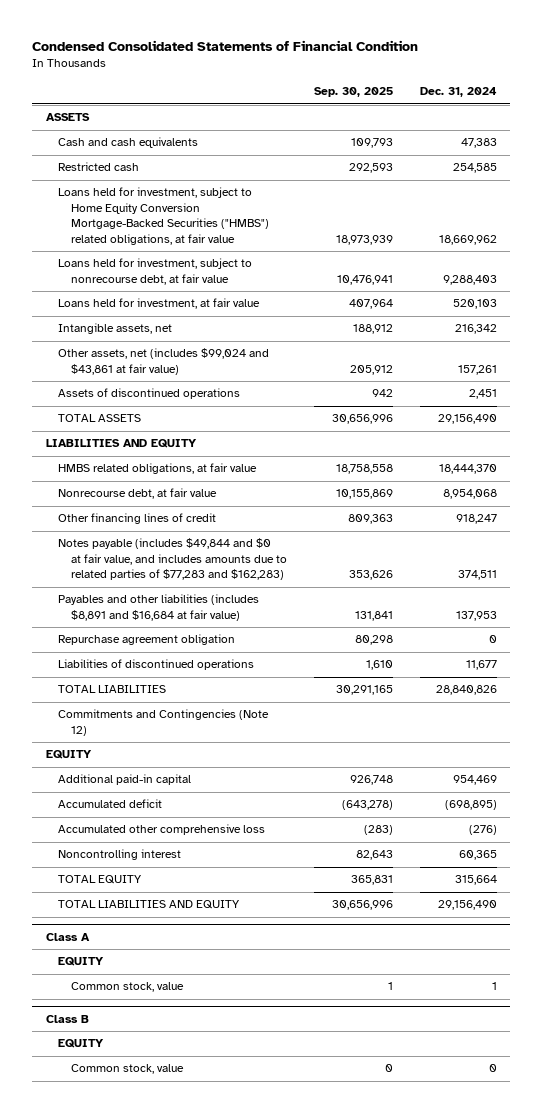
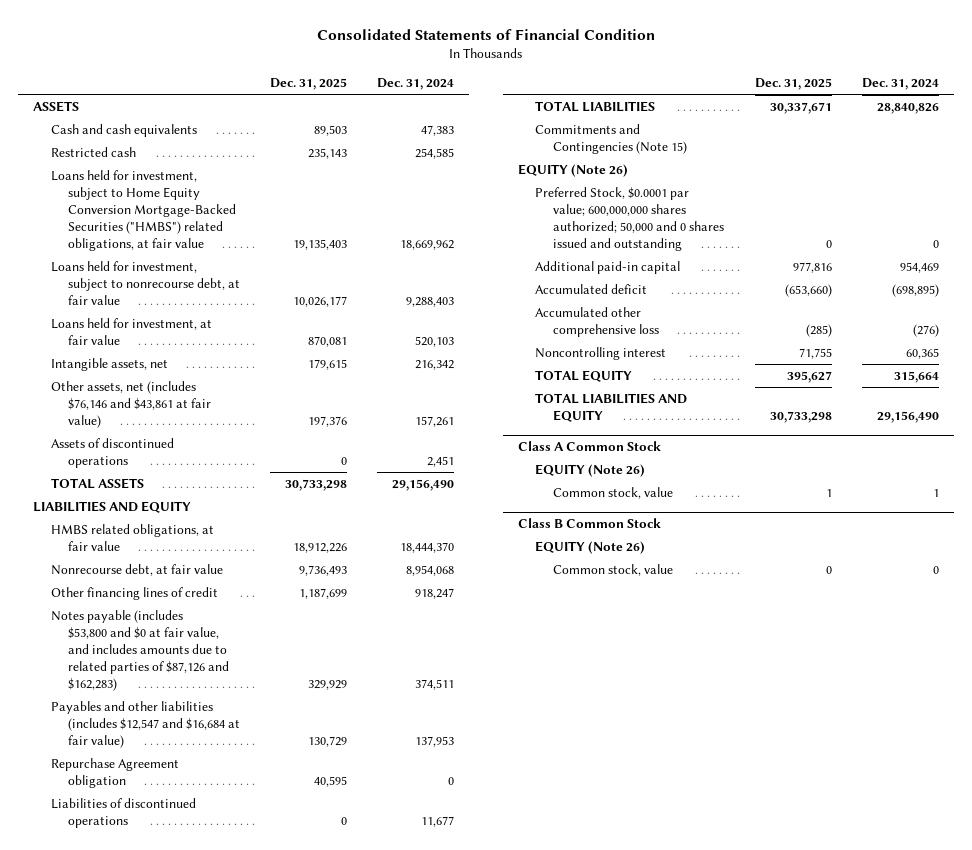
- Condensed Consolidated Statements of Financial Condition
+ Consolidated Statements of Financial Condition
- | Sep. 30, 2025 | Dec. 31, 2024
+ | Dec. 31, 2025 | Dec. 31, 2024
- Other assets, net (includes $99,024 and $43,861 at fair value) | 205,912 | 157,261
+ Other assets, net (includes $76,146 and $43,861 at fair value) | 197,376 | 157,261
- Notes payable (includes $49,844 and $0 at fair value, and includes amounts due to related parties of $77,283 and $162,283) | 353,626 | 374,511
- Payables and other liabilities (includes $8,891 and $16,684 at fair value) | 131,841 | 137,953
- Repurchase agreement obligation | 80,298 | 0
+ Notes payable (includes $53,800 and $0 at fair value, and includes amounts due to related parties of $87,126 and $162,283) | 329,929 | 374,511
+ Payables and other liabilities (includes $12,547 and $16,684 at fair value) | 130,729 | 137,953
+ Repurchase Agreement obligation | 40,595 | 0
- Commitments and Contingencies (Note 12)
- EQUITY
+ Commitments and Contingencies (Note 15)
+ EQUITY (Note 26)
+ Preferred Stock, $0.0001 par value; 600,000,000 shares authorized; 50,000 and 0 shares issued and outstanding | 0 | 0
- Class A
- EQUITY
+ Class A Common Stock
+ EQUITY (Note 26)
- Class B
- EQUITY
+ Class B Common Stock
+ EQUITY (Note 26)

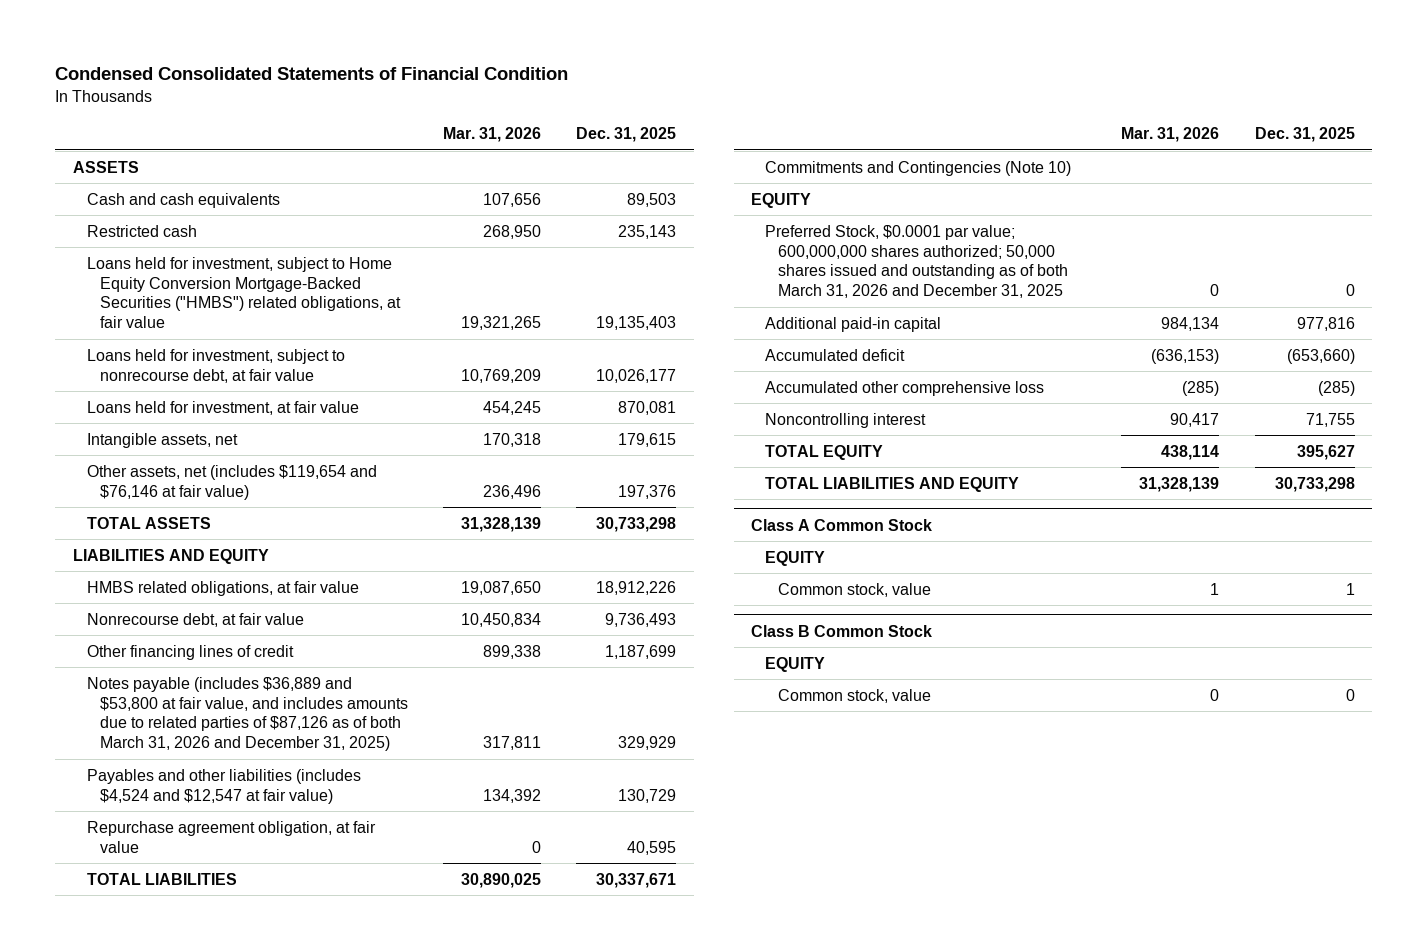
- Consolidated Statements of Financial Condition
+ Condensed Consolidated Statements of Financial Condition
- | Dec. 31, 2025 | Dec. 31, 2024
+ | Mar. 31, 2026 | Dec. 31, 2025
- Other assets, net (includes $76,146 and $43,861 at fair value) | 197,376 | 157,261
- Assets of discontinued operations | 0 | 2,451
+ Other assets, net (includes $119,654 and $76,146 at fair value) | 236,496 | 197,376
- Notes payable (includes $53,800 and $0 at fair value, and includes amounts due to related parties of $87,126 and $162,283) | 329,929 | 374,511
- Payables and other liabilities (includes $12,547 and $16,684 at fair value) | 130,729 | 137,953
- Repurchase Agreement obligation | 40,595 | 0
- Liabilities of discontinued operations | 0 | 11,677
+ Notes payable (includes $36,889 and $53,800 at fair value, and includes amounts due to related parties of $87,126 as of both March 31, 2026 and December 31, 2025) | 317,811 | 329,929
+ Payables and other liabilities (includes $4,524 and $12,547 at fair value) | 134,392 | 130,729
+ Repurchase agreement obligation, at fair value | 0 | 40,595
- Commitments and Contingencies (Note 15)
- EQUITY (Note 26)
- Preferred Stock, $0.0001 par value; 600,000,000 shares authorized; 50,000 and 0 shares issued and outstanding | 0 | 0
+ Commitments and Contingencies (Note 10)
+ EQUITY
+ Preferred Stock, $0.0001 par value; 600,000,000 shares authorized; 50,000 shares issued and outstanding as of both March 31, 2026 and December 31, 2025 | 0 | 0
@ Class A Common Stock
- EQUITY (Note 26)
+ EQUITY
@ Class B Common Stock
- EQUITY (Note 26)
+ EQUITY

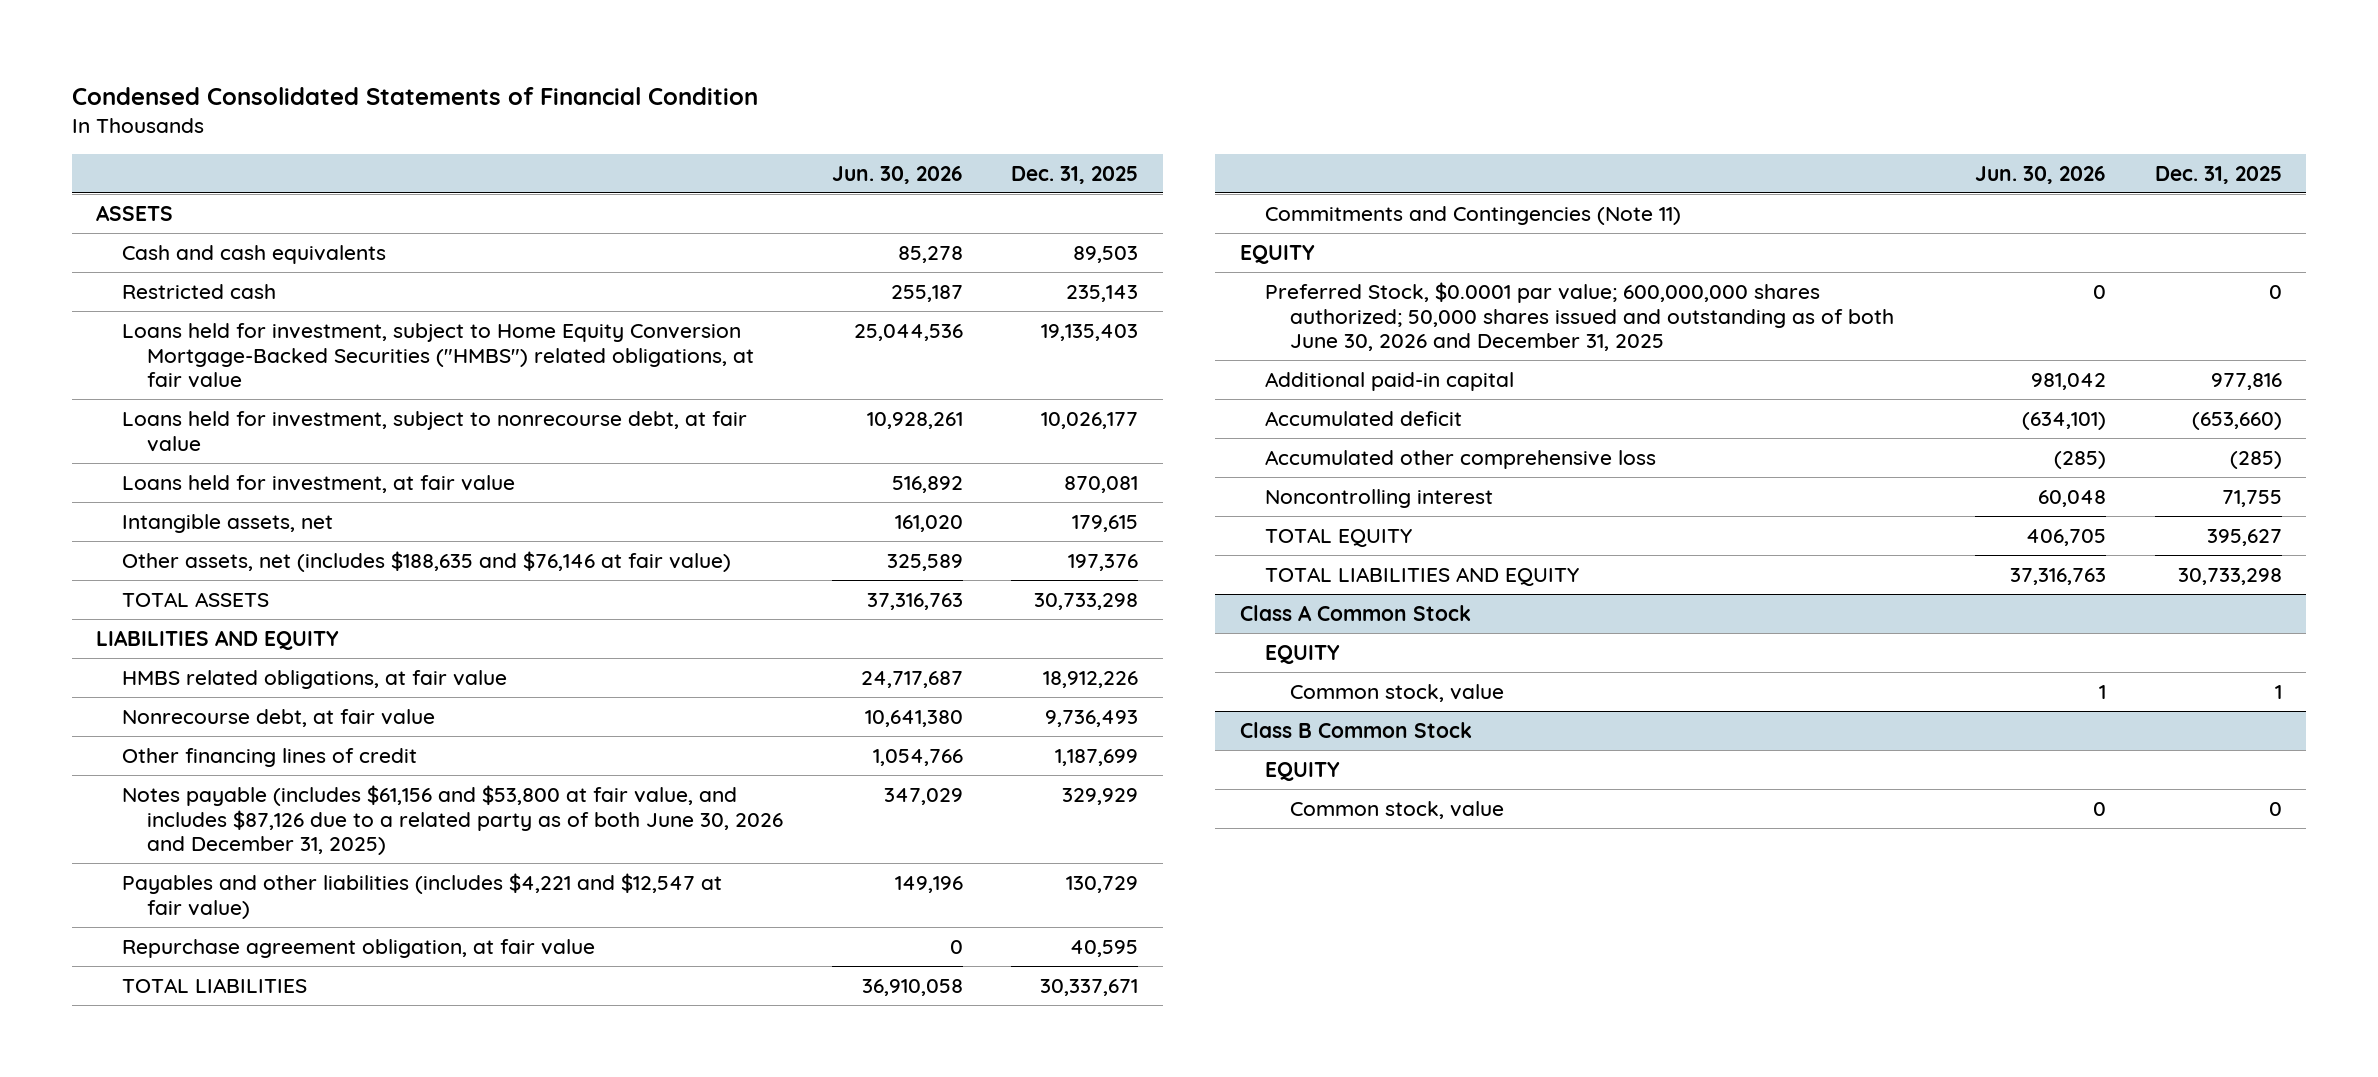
- | Mar. 31, 2026 | Dec. 31, 2025
+ | Jun. 30, 2026 | Dec. 31, 2025
- Other assets, net (includes $119,654 and $76,146 at fair value) | 236,496 | 197,376
+ Other assets, net (includes $188,635 and $76,146 at fair value) | 325,589 | 197,376
- Notes payable (includes $36,889 and $53,800 at fair value, and includes amounts due to related parties of $87,126 as of both March 31, 2026 and December 31, 2025) | 317,811 | 329,929
- Payables and other liabilities (includes $4,524 and $12,547 at fair value) | 134,392 | 130,729
+ Notes payable (includes $61,156 and $53,800 at fair value, and includes $87,126 due to a related party as of both June 30, 2026 and December 31, 2025) | 347,029 | 329,929
+ Payables and other liabilities (includes $4,221 and $12,547 at fair value) | 149,196 | 130,729
- Commitments and Contingencies (Note 10)
+ Commitments and Contingencies (Note 11)
- Preferred Stock, $0.0001 par value; 600,000,000 shares authorized; 50,000 shares issued and outstanding as of both March 31, 2026 and December 31, 2025 | 0 | 0
+ Preferred Stock, $0.0001 par value; 600,000,000 shares authorized; 50,000 shares issued and outstanding as of both June 30, 2026 and December 31, 2025 | 0 | 0

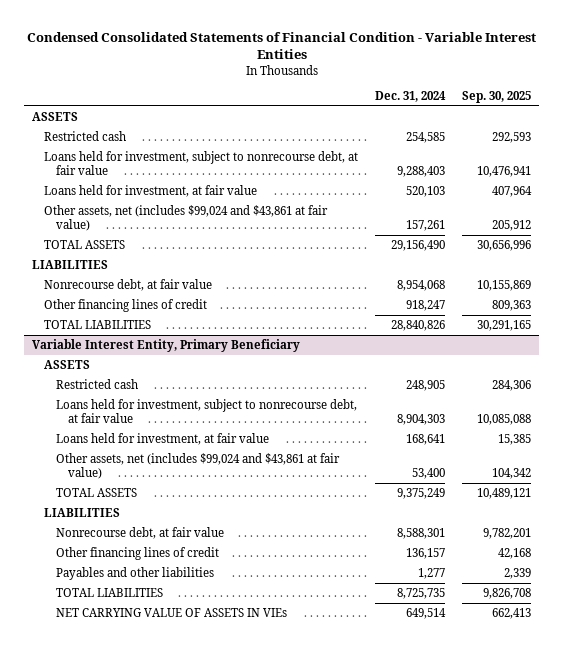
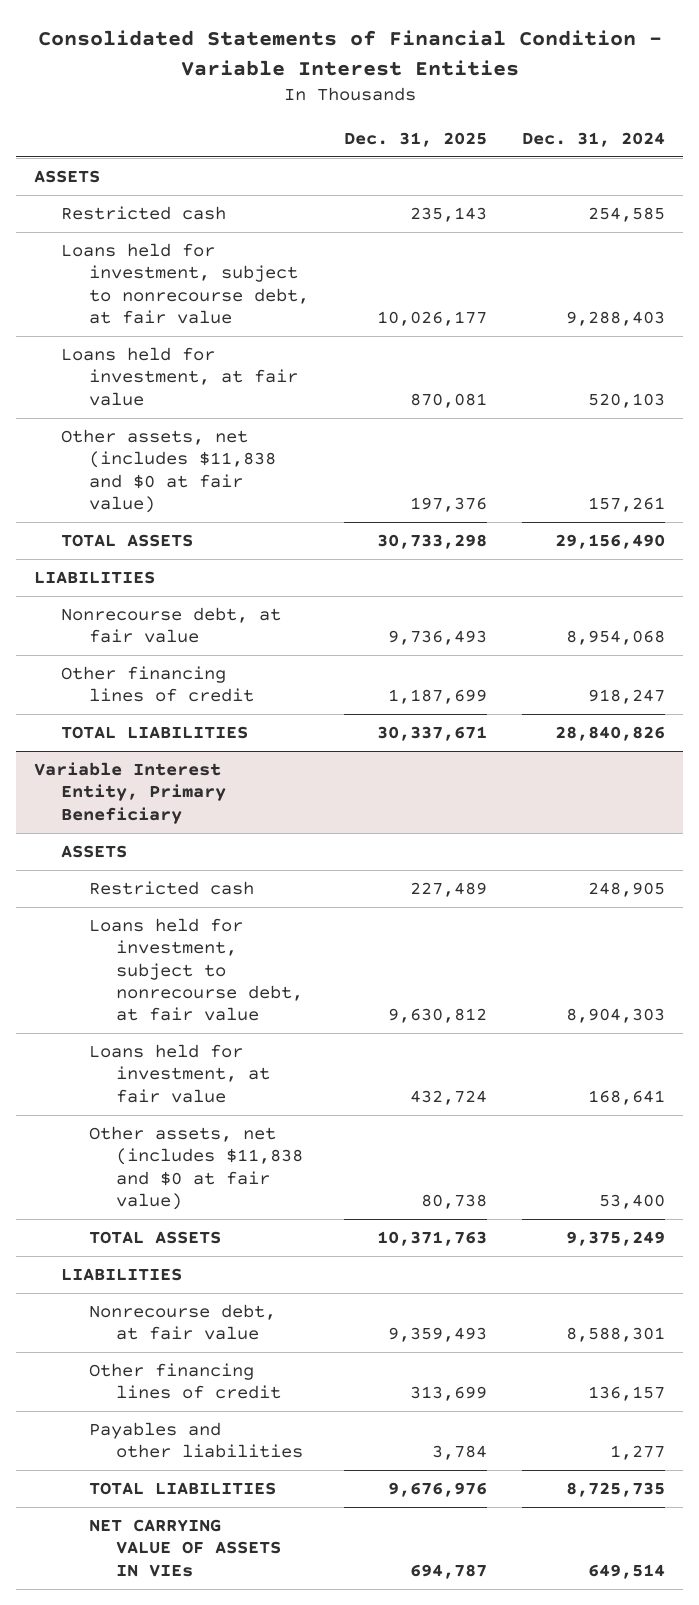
- Condensed Consolidated Statements of Financial Condition - Variable Interest Entities
+ Consolidated Statements of Financial Condition - Variable Interest Entities
- | Dec. 31, 2024 | Sep. 30, 2025
+ | Dec. 31, 2025 | Dec. 31, 2024
- Other assets, net (includes $99,024 and $43,861 at fair value) | 157,261 | 205,912
+ Other assets, net (includes $11,838 and $0 at fair value) | 197,376 | 157,261
@ Variable Interest Entity, Primary Beneficiary
- Other assets, net (includes $99,024 and $43,861 at fair value) | 53,400 | 104,342
+ Other assets, net (includes $11,838 and $0 at fair value) | 80,738 | 53,400

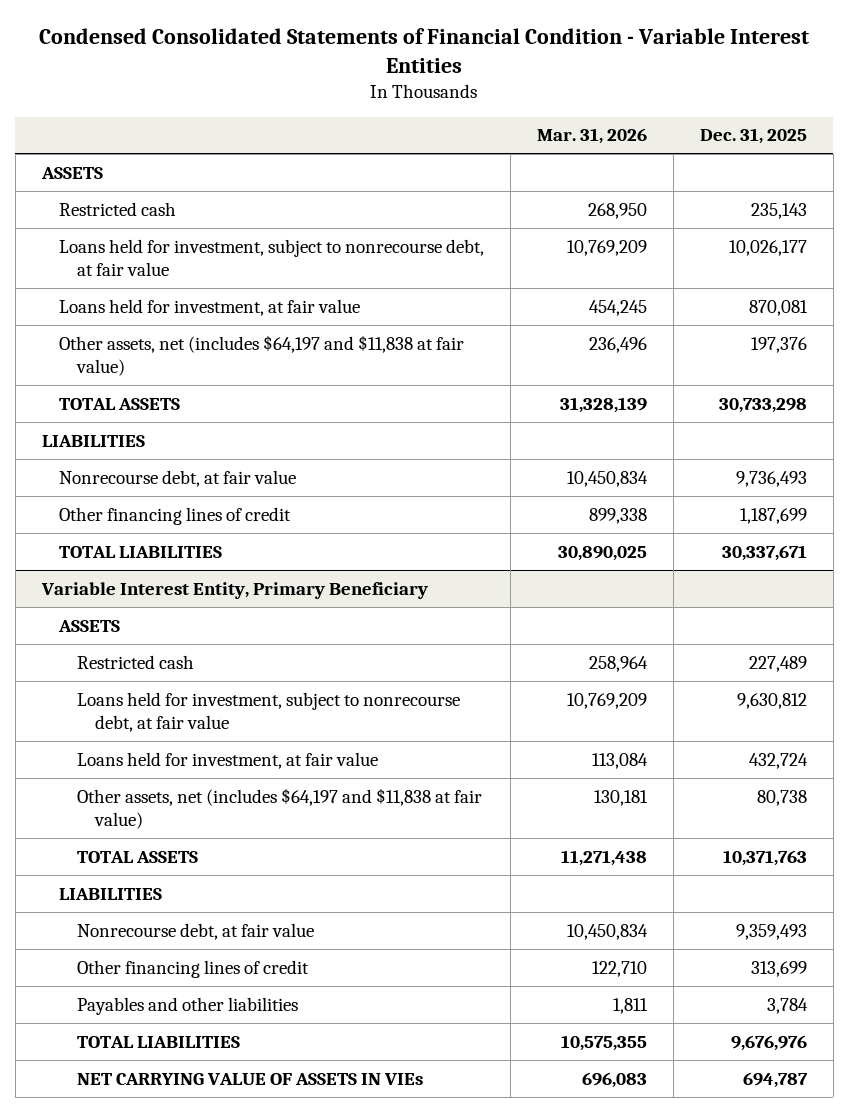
- Consolidated Statements of Financial Condition - Variable Interest Entities
+ Condensed Consolidated Statements of Financial Condition - Variable Interest Entities
- | Dec. 31, 2025 | Dec. 31, 2024
+ | Mar. 31, 2026 | Dec. 31, 2025
- Other assets, net (includes $11,838 and $0 at fair value) | 197,376 | 157,261
+ Other assets, net (includes $64,197 and $11,838 at fair value) | 236,496 | 197,376
@ Variable Interest Entity, Primary Beneficiary
- Other assets, net (includes $11,838 and $0 at fair value) | 80,738 | 53,400
+ Other assets, net (includes $64,197 and $11,838 at fair value) | 130,181 | 80,738

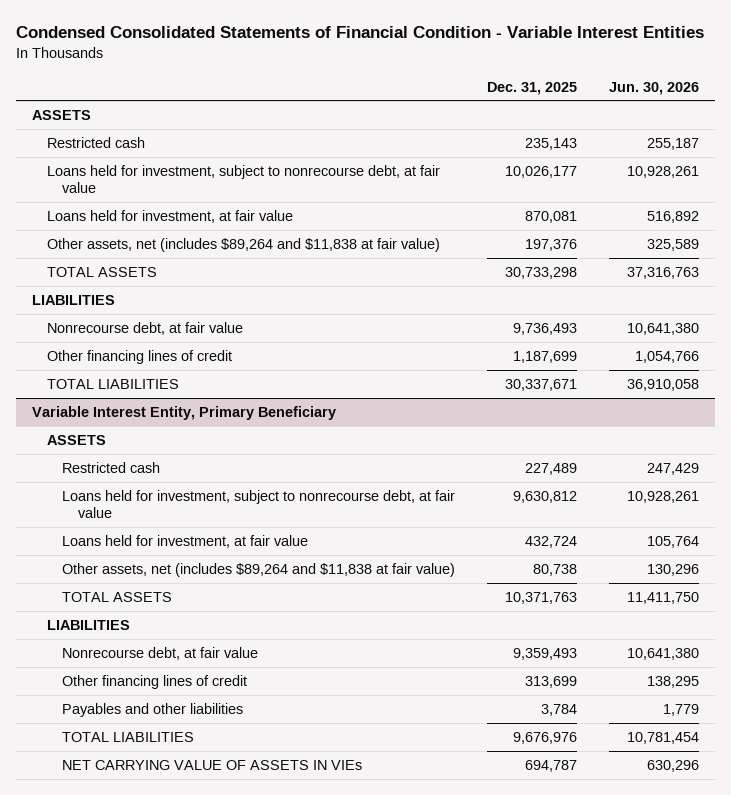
- | Mar. 31, 2026 | Dec. 31, 2025
+ | Dec. 31, 2025 | Jun. 30, 2026
- Other assets, net (includes $64,197 and $11,838 at fair value) | 236,496 | 197,376
+ Other assets, net (includes $89,264 and $11,838 at fair value) | 197,376 | 325,589
@ Variable Interest Entity, Primary Beneficiary
- Other assets, net (includes $64,197 and $11,838 at fair value) | 130,181 | 80,738
+ Other assets, net (includes $89,264 and $11,838 at fair value) | 80,738 | 130,296

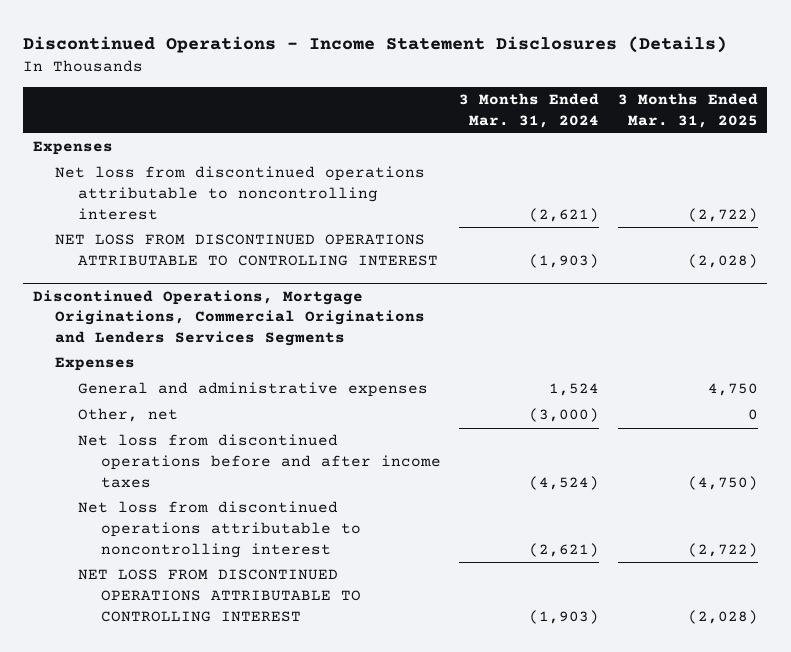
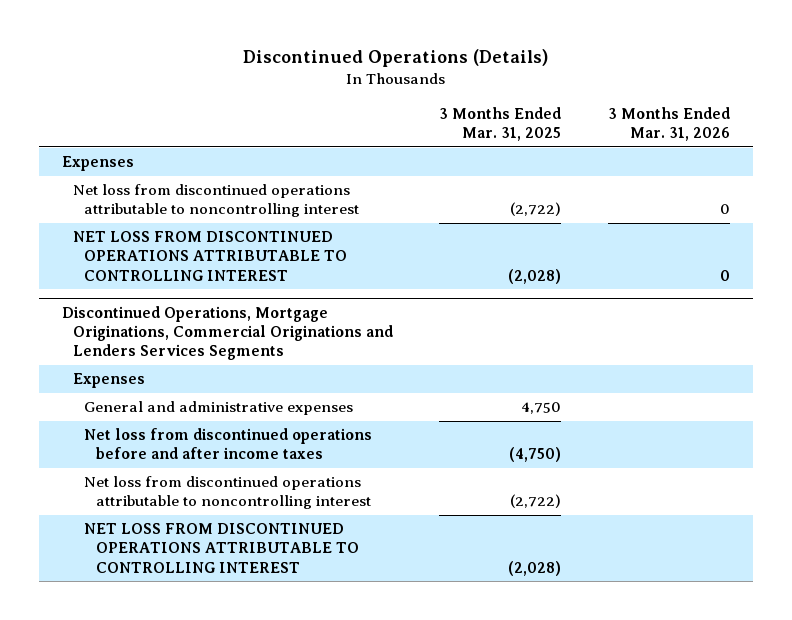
- Discontinued Operations - Income Statement Disclosures (Details)
+ Discontinued Operations (Details)
- | 3 Months Ended Mar. 31, 2024 | 3 Months Ended Mar. 31, 2025
+ | 3 Months Ended Mar. 31, 2025 | 3 Months Ended Mar. 31, 2026
@ Discontinued Operations, Mortgage Originations, Commercial Originations and Lenders Services Segments
- Other, net | (3,000) | 0

